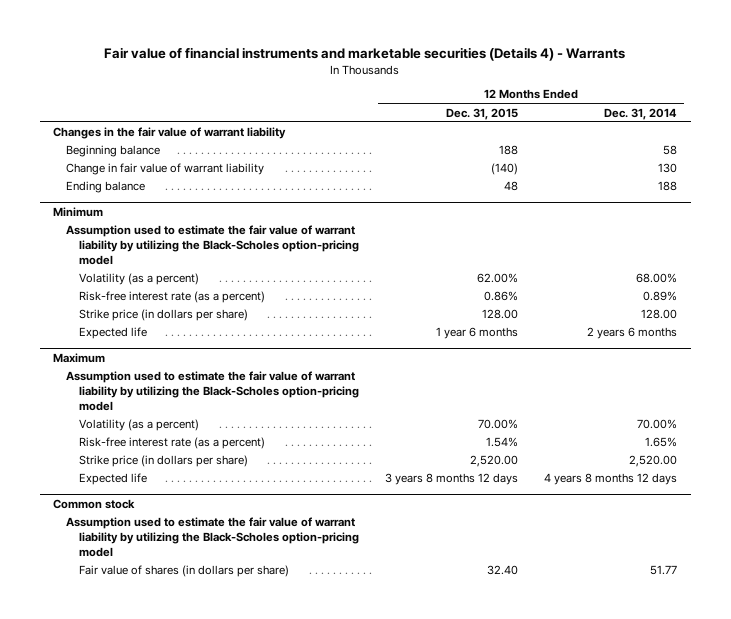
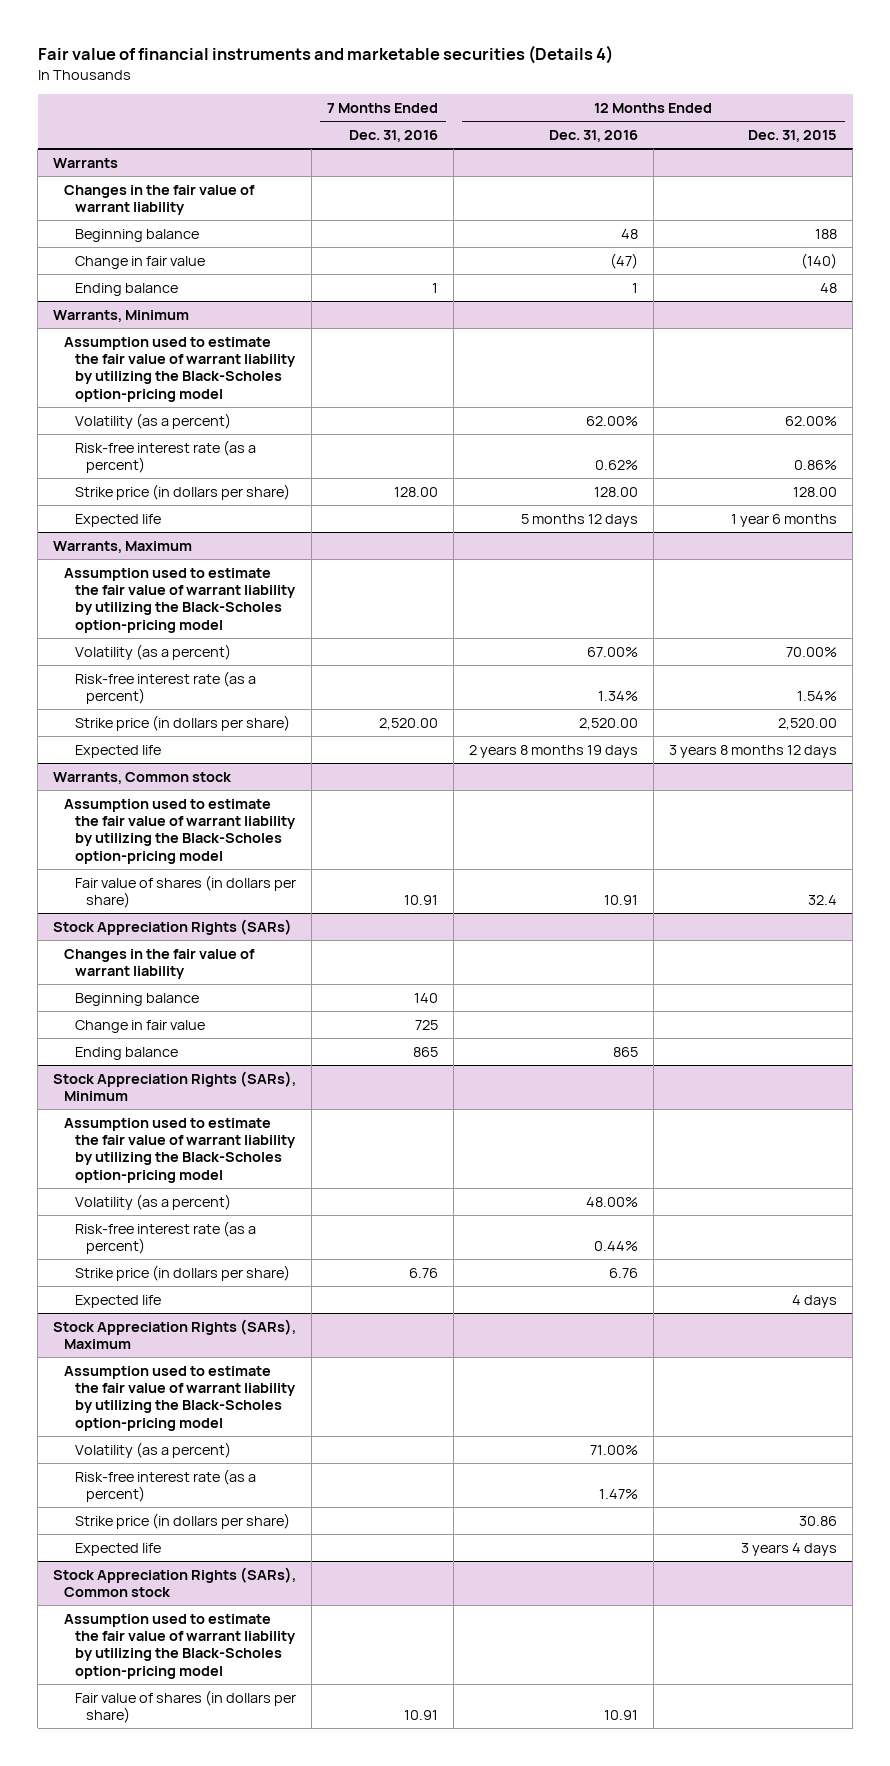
- Fair value of financial instruments and marketable securities (Details 4) - Warrants
+ Fair value of financial instruments and marketable securities (Details 4)
- | 12 Months Ended Dec. 31, 2015 | 12 Months Ended Dec. 31, 2014
+ | 7 Months Ended Dec. 31, 2016 | 12 Months Ended Dec. 31, 2016 | 12 Months Ended Dec. 31, 2015
+ Warrants
- Change in fair value of warrant liability | (140) | 130
+ Change in fair value | | (47) | (140)
- Minimum
+ Warrants, Minimum
- Maximum
+ Warrants, Maximum
- Common stock
+ Warrants, Common stock
- Fair value of shares (in dollars per share) | 32.40 | 51.77
+ Fair value of shares (in dollars per share) | 10.91 | 10.91 | 32.4
+ Stock Appreciation Rights (SARs)
+ Changes in the fair value of warrant liability
+ Beginning balance | 140 | |
+ Change in fair value | 725 | |
+ Ending balance | 865 | 865 |
+ Stock Appreciation Rights (SARs), Minimum
+ Assumption used to estimate the fair value of warrant liability by utilizing the Black-Scholes option-pricing model
+ Volatility (as a percent) | | 48.00% |
+ Risk-free interest rate (as a percent) | | 0.44% |
+ Strike price (in dollars per share) | 6.76 | 6.76 |
+ Expected life | | | 4 days
+ Stock Appreciation Rights (SARs), Maximum
+ Assumption used to estimate the fair value of warrant liability by utilizing the Black-Scholes option-pricing model
+ Volatility (as a percent) | | 71.00% |
+ Risk-free interest rate (as a percent) | | 1.47% |
+ Strike price (in dollars per share) | | | 30.86
+ Expected life | | | 3 years 4 days
+ Stock Appreciation Rights (SARs), Common stock
+ Assumption used to estimate the fair value of warrant liability by utilizing the Black-Scholes option-pricing model
+ Fair value of shares (in dollars per share) | 10.91 | 10.91 |

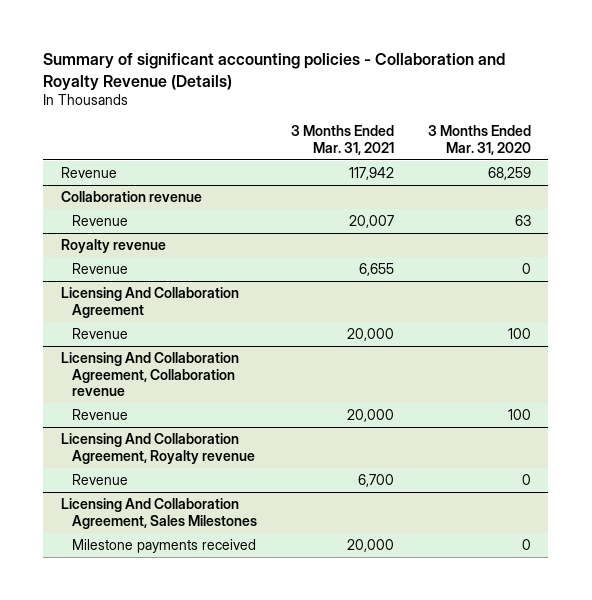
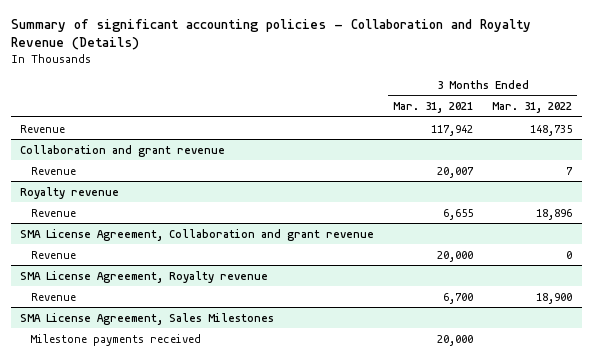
- | 3 Months Ended Mar. 31, 2021 | 3 Months Ended Mar. 31, 2020
+ | 3 Months Ended Mar. 31, 2021 | 3 Months Ended Mar. 31, 2022
- Collaboration revenue
+ Collaboration and grant revenue
- Licensing And Collaboration Agreement
- Revenue | 20,000 | 100
- Licensing And Collaboration Agreement, Collaboration revenue
+ SMA License Agreement, Collaboration and grant revenue
- Licensing And Collaboration Agreement, Royalty revenue
+ SMA License Agreement, Royalty revenue
- Licensing And Collaboration Agreement, Sales Milestones
+ SMA License Agreement, Sales Milestones

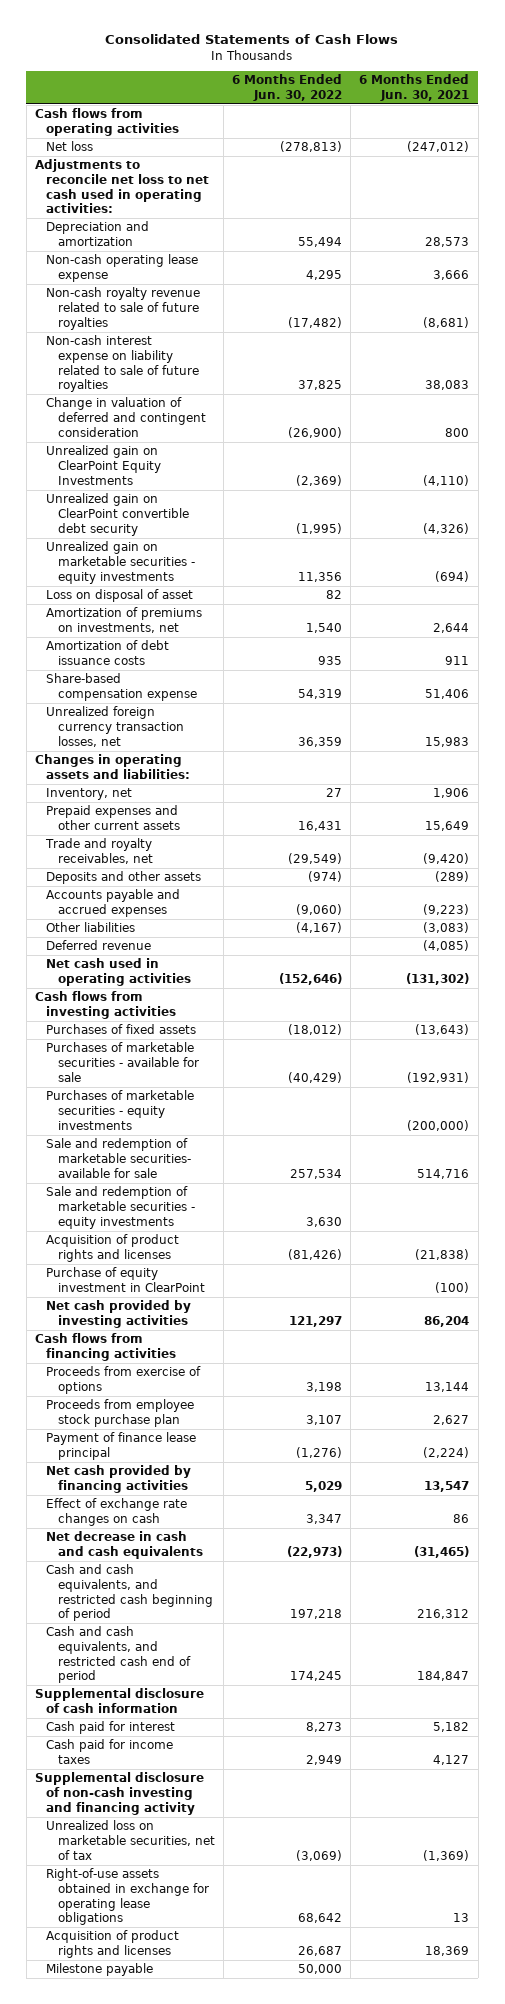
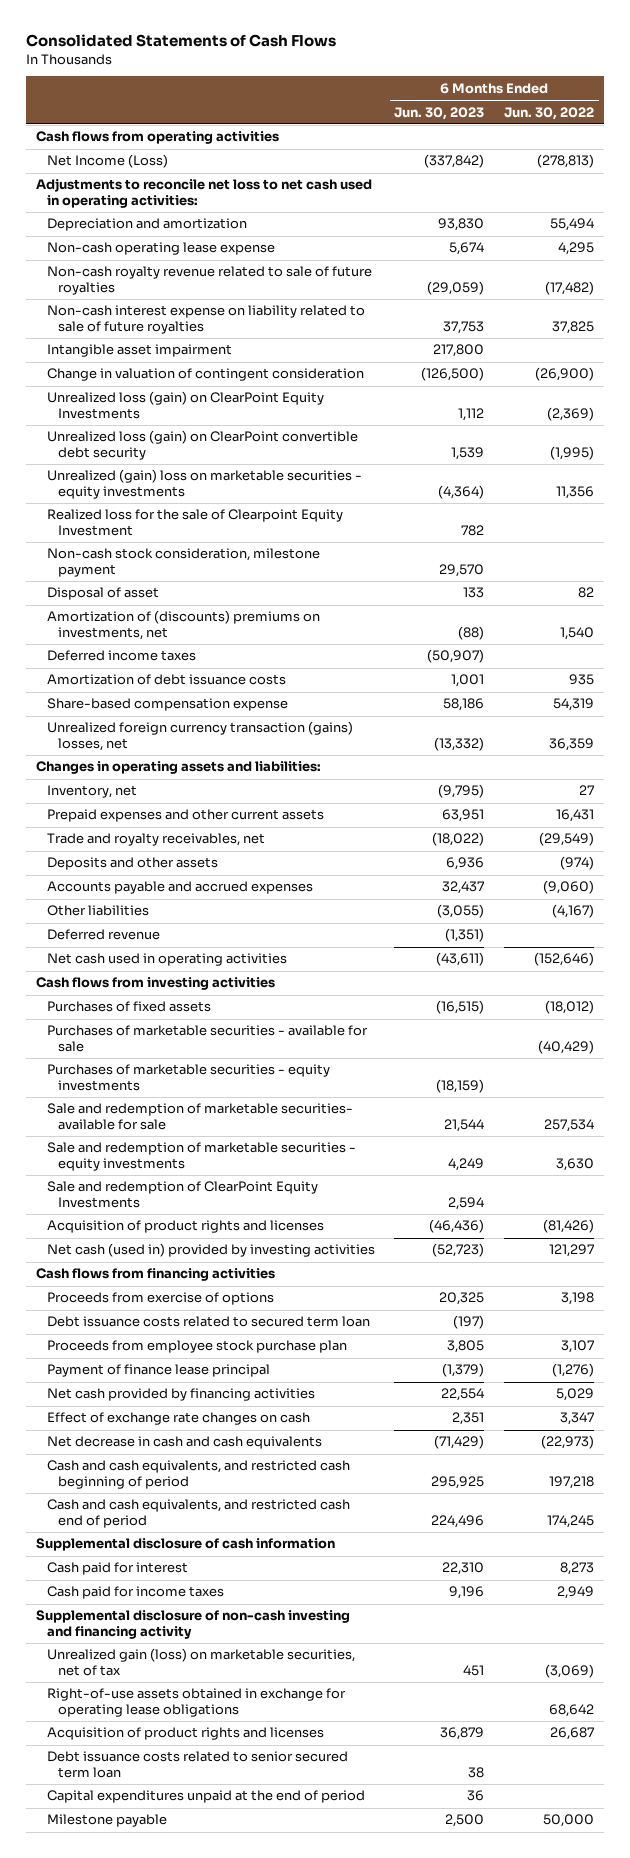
- | 6 Months Ended Jun. 30, 2022 | 6 Months Ended Jun. 30, 2021
+ | 6 Months Ended Jun. 30, 2023 | 6 Months Ended Jun. 30, 2022
- Net loss | (278,813) | (247,012)
+ Net Income (Loss) | (337,842) | (278,813)
- Change in valuation of deferred and contingent consideration | (26,900) | 800
- Unrealized gain on ClearPoint Equity Investments | (2,369) | (4,110)
- Unrealized gain on ClearPoint convertible debt security | (1,995) | (4,326)
- Unrealized gain on marketable securities - equity investments | 11,356 | (694)
- Loss on disposal of asset | 82 |
- Amortization of premiums on investments, net | 1,540 | 2,644
+ Intangible asset impairment | 217,800 |
+ Change in valuation of contingent consideration | (126,500) | (26,900)
+ Unrealized loss (gain) on ClearPoint Equity Investments | 1,112 | (2,369)
+ Unrealized loss (gain) on ClearPoint convertible debt security | 1,539 | (1,995)
+ Unrealized (gain) loss on marketable securities - equity investments | (4,364) | 11,356
+ Realized loss for the sale of Clearpoint Equity Investment | 782 |
+ Non-cash stock consideration, milestone payment | 29,570 |
+ Disposal of asset | 133 | 82
+ Amortization of (discounts) premiums on investments, net | (88) | 1,540
+ Deferred income taxes | (50,907) |
- Unrealized foreign currency transaction losses, net | 36,359 | 15,983
+ Unrealized foreign currency transaction (gains) losses, net | (13,332) | 36,359
+ Sale and redemption of ClearPoint Equity Investments | 2,594 |
- Purchase of equity investment in ClearPoint | | (100)
- Net cash provided by investing activities | 121,297 | 86,204
+ Net cash (used in) provided by investing activities | (52,723) | 121,297
+ Debt issuance costs related to secured term loan | (197) |
- Unrealized loss on marketable securities, net of tax | (3,069) | (1,369)
+ Unrealized gain (loss) on marketable securities, net of tax | 451 | (3,069)
+ Debt issuance costs related to senior secured term loan | 38 |
+ Capital expenditures unpaid at the end of period | 36 |

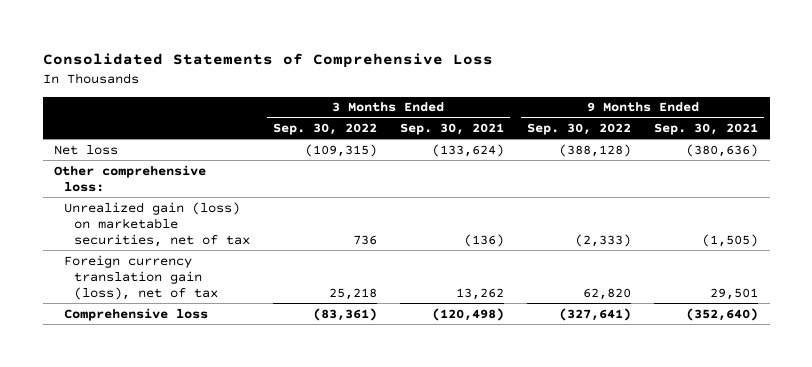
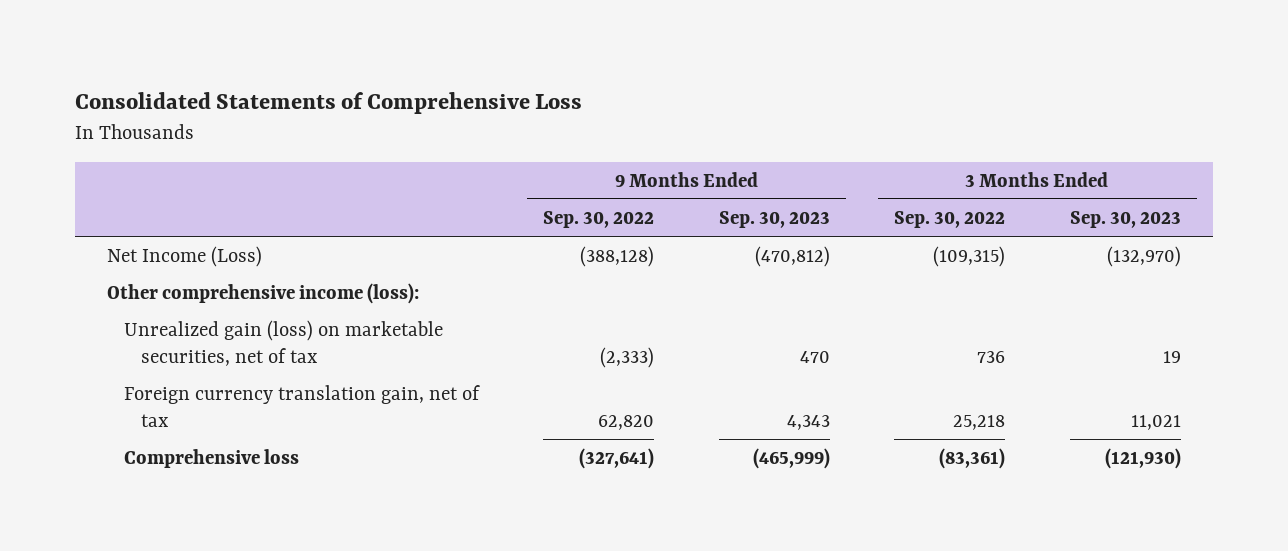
- | 3 Months Ended Sep. 30, 2022 | 3 Months Ended Sep. 30, 2021 | 9 Months Ended Sep. 30, 2022 | 9 Months Ended Sep. 30, 2021
+ | 9 Months Ended Sep. 30, 2022 | 9 Months Ended Sep. 30, 2023 | 3 Months Ended Sep. 30, 2022 | 3 Months Ended Sep. 30, 2023
- Net loss | (109,315) | (133,624) | (388,128) | (380,636)
- Other comprehensive loss:
+ Net Income (Loss) | (388,128) | (470,812) | (109,315) | (132,970)
+ Other comprehensive income (loss):
- Foreign currency translation gain (loss), net of tax | 25,218 | 13,262 | 62,820 | 29,501
+ Foreign currency translation gain, net of tax | 62,820 | 4,343 | 25,218 | 11,021

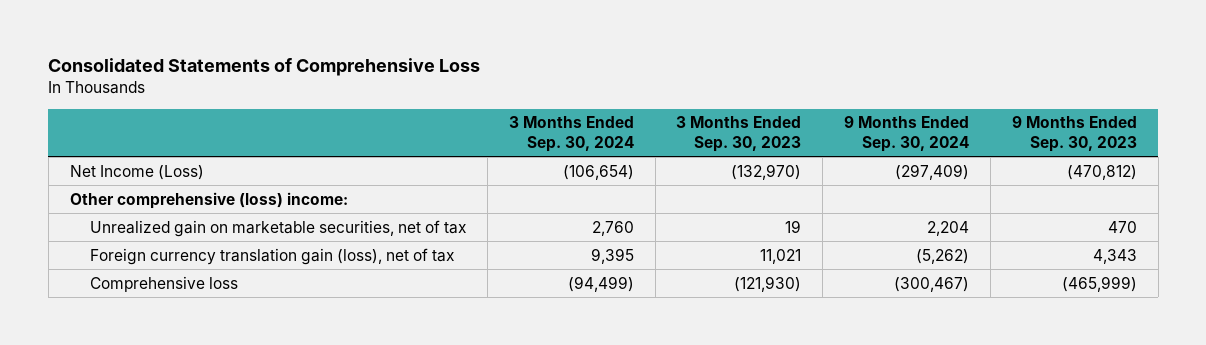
- | 9 Months Ended Sep. 30, 2022 | 9 Months Ended Sep. 30, 2023 | 3 Months Ended Sep. 30, 2022 | 3 Months Ended Sep. 30, 2023
+ | 3 Months Ended Sep. 30, 2024 | 3 Months Ended Sep. 30, 2023 | 9 Months Ended Sep. 30, 2024 | 9 Months Ended Sep. 30, 2023
- Other comprehensive income (loss):
- Unrealized gain (loss) on marketable securities, net of tax | (2,333) | 470 | 736 | 19
- Foreign currency translation gain, net of tax | 62,820 | 4,343 | 25,218 | 11,021
+ Other comprehensive (loss) income:
+ Unrealized gain on marketable securities, net of tax | 2,760 | 19 | 2,204 | 470
+ Foreign currency translation gain (loss), net of tax | 9,395 | 11,021 | (5,262) | 4,343

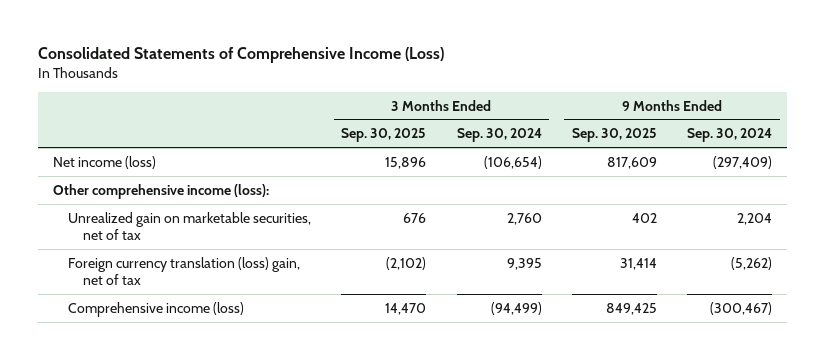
- Consolidated Statements of Comprehensive Loss
+ Consolidated Statements of Comprehensive Income (Loss)
- | 3 Months Ended Sep. 30, 2024 | 3 Months Ended Sep. 30, 2023 | 9 Months Ended Sep. 30, 2024 | 9 Months Ended Sep. 30, 2023
+ | 3 Months Ended Sep. 30, 2025 | 3 Months Ended Sep. 30, 2024 | 9 Months Ended Sep. 30, 2025 | 9 Months Ended Sep. 30, 2024
- Net Income (Loss) | (106,654) | (132,970) | (297,409) | (470,812)
- Other comprehensive (loss) income:
+ Net income (loss) | 15,896 | (106,654) | 817,609 | (297,409)
+ Other comprehensive income (loss):
- Foreign currency translation gain (loss), net of tax | 9,395 | 11,021 | (5,262) | 4,343
- Comprehensive loss | (94,499) | (121,930) | (300,467) | (465,999)
+ Foreign currency translation (loss) gain, net of tax | (2,102) | 9,395 | 31,414 | (5,262)
+ Comprehensive income (loss) | 14,470 | (94,499) | 849,425 | (300,467)

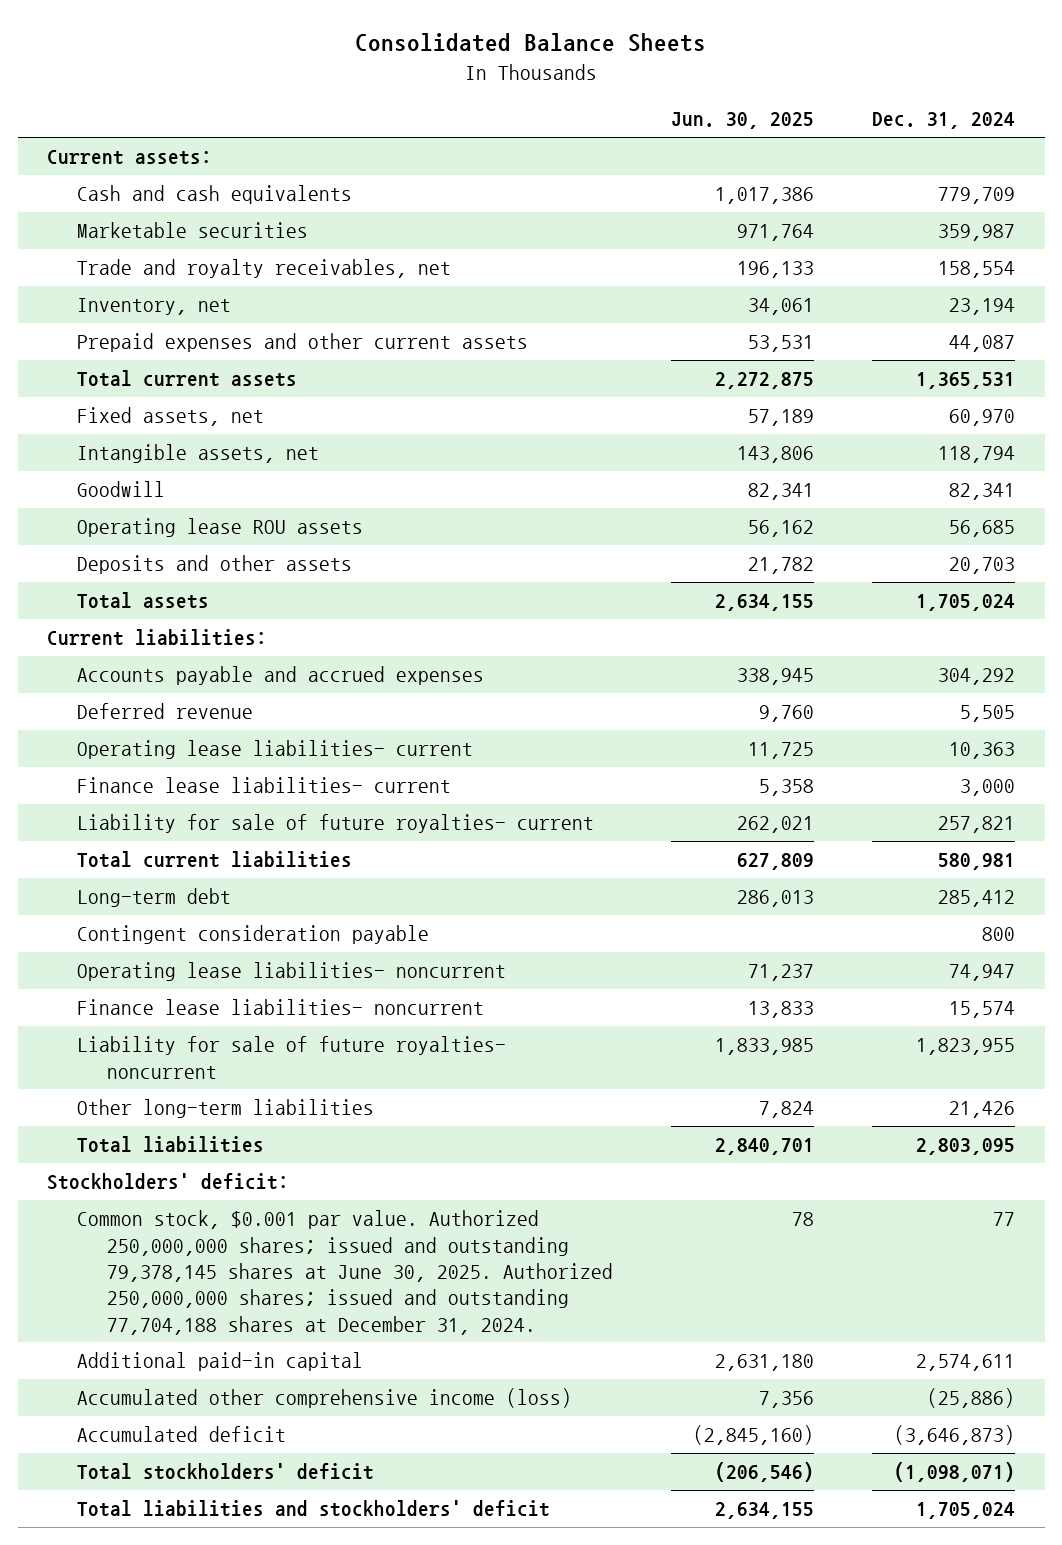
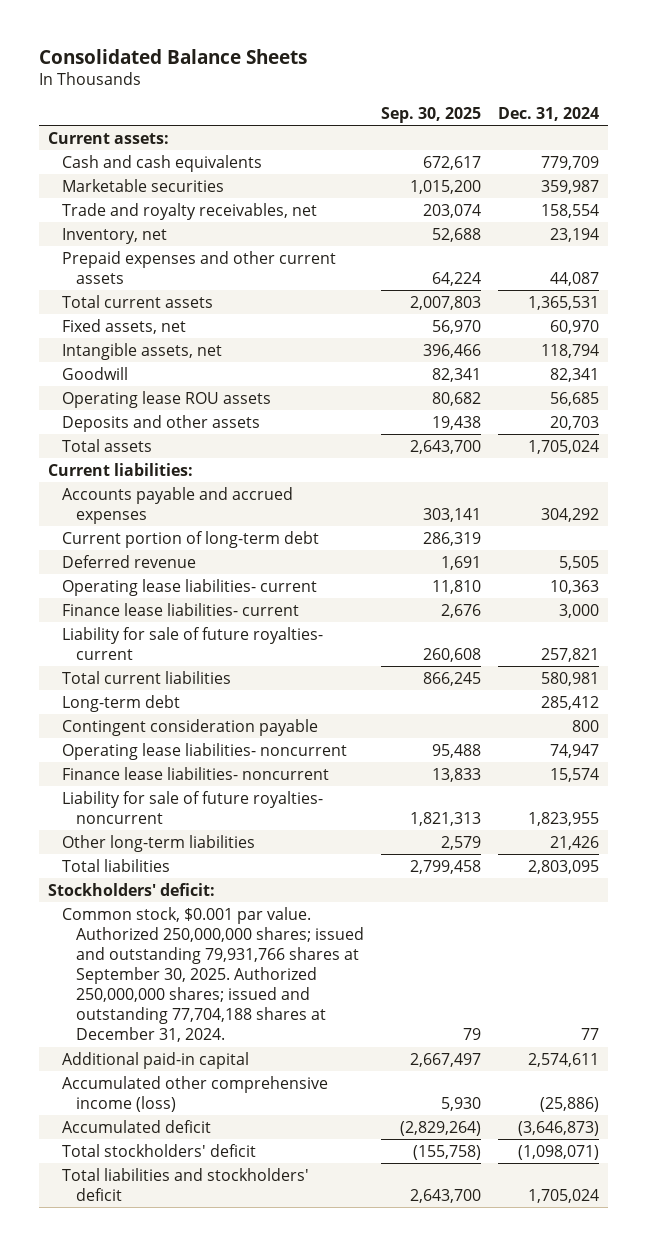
- | Jun. 30, 2025 | Dec. 31, 2024
+ | Sep. 30, 2025 | Dec. 31, 2024
+ Current portion of long-term debt | 286,319 |
- Common stock, $0.001 par value. Authorized 250,000,000 shares; issued and outstanding 79,378,145 shares at June 30, 2025. Authorized 250,000,000 shares; issued and outstanding 77,704,188 shares at December 31, 2024. | 78 | 77
+ Common stock, $0.001 par value. Authorized 250,000,000 shares; issued and outstanding 79,931,766 shares at September 30, 2025. Authorized 250,000,000 shares; issued and outstanding 77,704,188 shares at December 31, 2024. | 79 | 77

